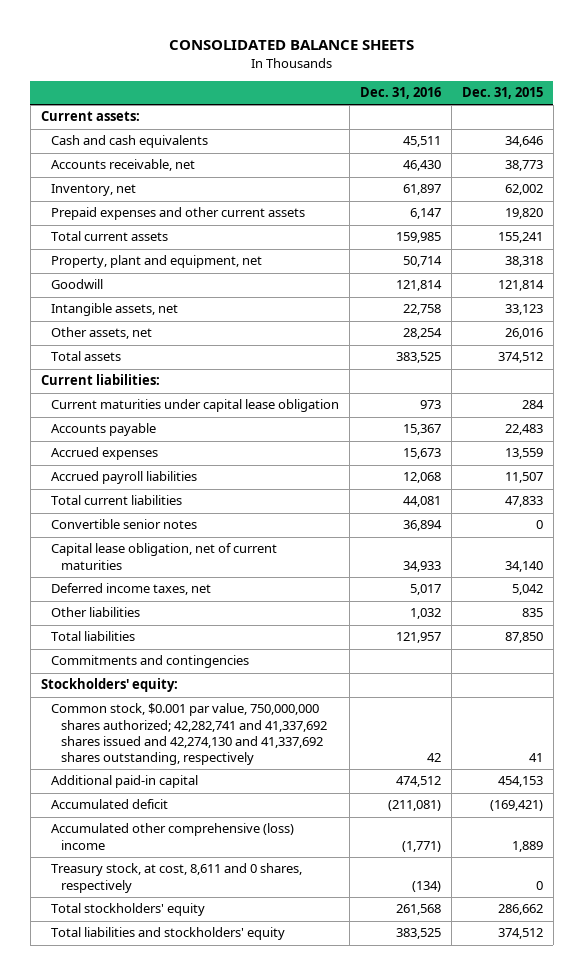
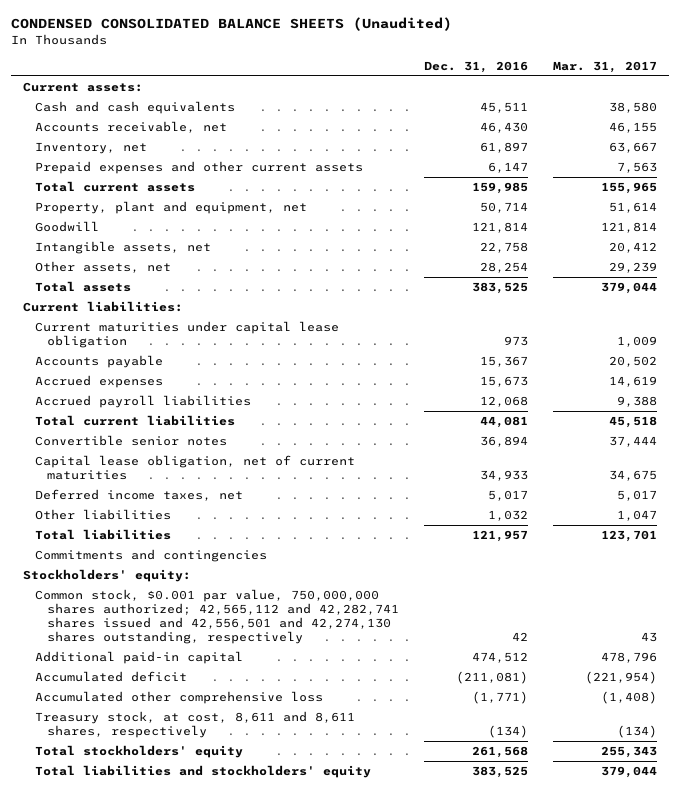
- CONSOLIDATED BALANCE SHEETS
+ CONDENSED CONSOLIDATED BALANCE SHEETS (Unaudited)
- | Dec. 31, 2016 | Dec. 31, 2015
+ | Dec. 31, 2016 | Mar. 31, 2017
- Common stock, $0.001 par value, 750,000,000 shares authorized; 42,282,741 and 41,337,692 shares issued and 42,274,130 and 41,337,692 shares outstanding, respectively | 42 | 41
+ Common stock, $0.001 par value, 750,000,000 shares authorized; 42,565,112 and 42,282,741 shares issued and 42,556,501 and 42,274,130 shares outstanding, respectively | 42 | 43
- Accumulated other comprehensive (loss) income | (1,771) | 1,889
- Treasury stock, at cost, 8,611 and 0 shares, respectively | (134) | 0
+ Accumulated other comprehensive loss | (1,771) | (1,408)
+ Treasury stock, at cost, 8,611 and 8,611 shares, respectively | (134) | (134)

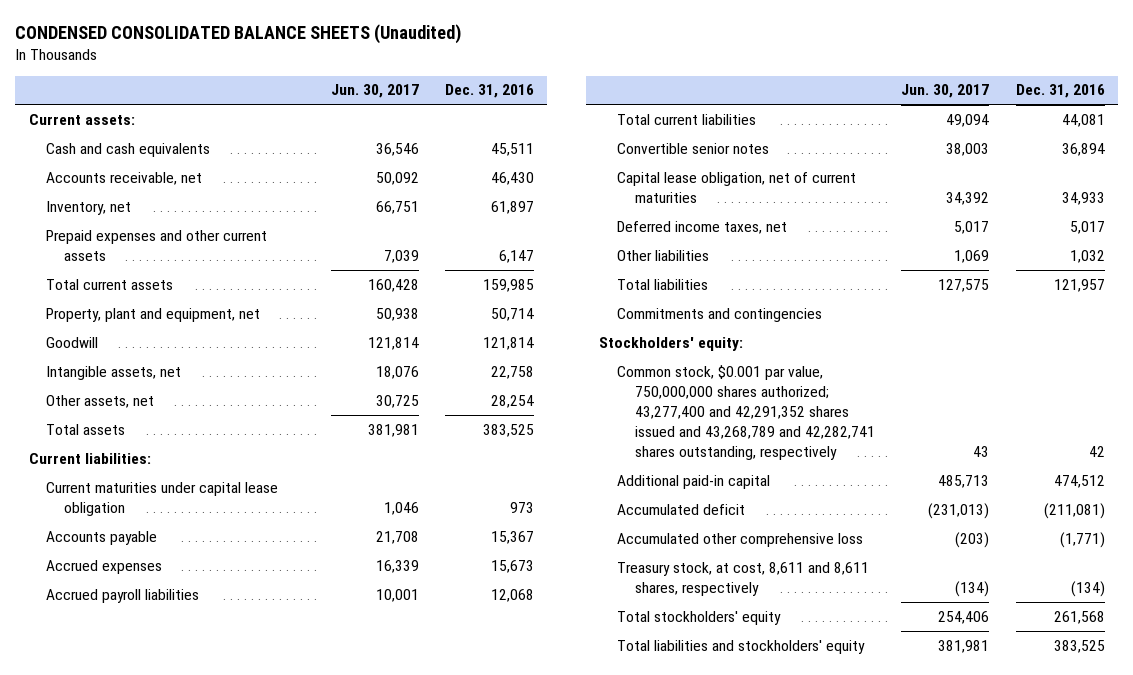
- | Dec. 31, 2016 | Mar. 31, 2017
+ | Jun. 30, 2017 | Dec. 31, 2016
- Common stock, $0.001 par value, 750,000,000 shares authorized; 42,565,112 and 42,282,741 shares issued and 42,556,501 and 42,274,130 shares outstanding, respectively | 42 | 43
+ Common stock, $0.001 par value, 750,000,000 shares authorized; 43,277,400 and 42,291,352 shares issued and 43,268,789 and 42,282,741 shares outstanding, respectively | 43 | 42

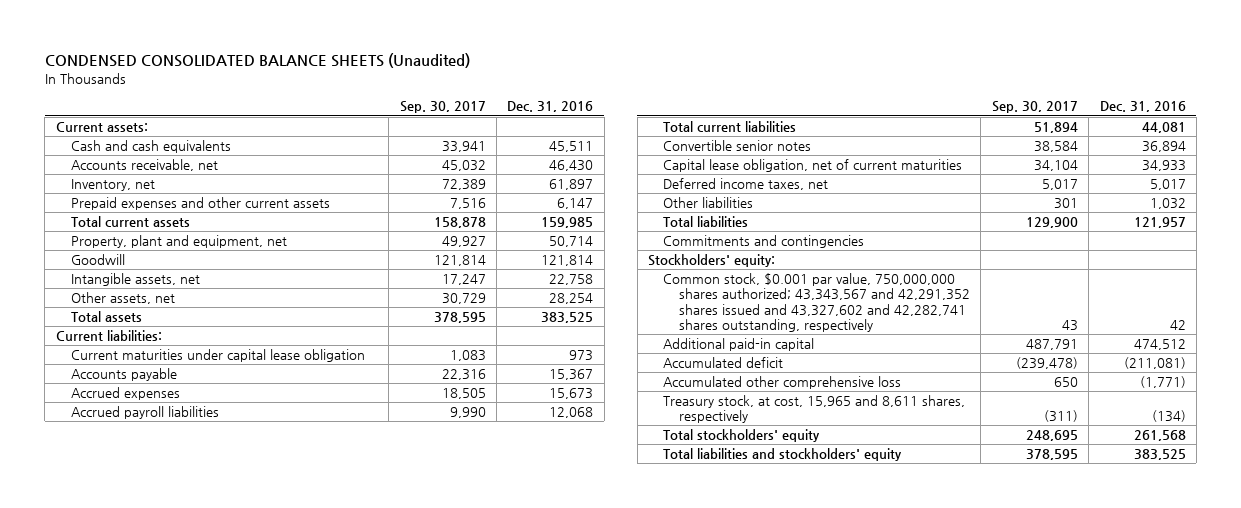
- | Jun. 30, 2017 | Dec. 31, 2016
+ | Sep. 30, 2017 | Dec. 31, 2016
- Common stock, $0.001 par value, 750,000,000 shares authorized; 43,277,400 and 42,291,352 shares issued and 43,268,789 and 42,282,741 shares outstanding, respectively | 43 | 42
+ Common stock, $0.001 par value, 750,000,000 shares authorized; 43,343,567 and 42,291,352 shares issued and 43,327,602 and 42,282,741 shares outstanding, respectively | 43 | 42
- Treasury stock, at cost, 8,611 and 8,611 shares, respectively | (134) | (134)
+ Treasury stock, at cost, 15,965 and 8,611 shares, respectively | (311) | (134)

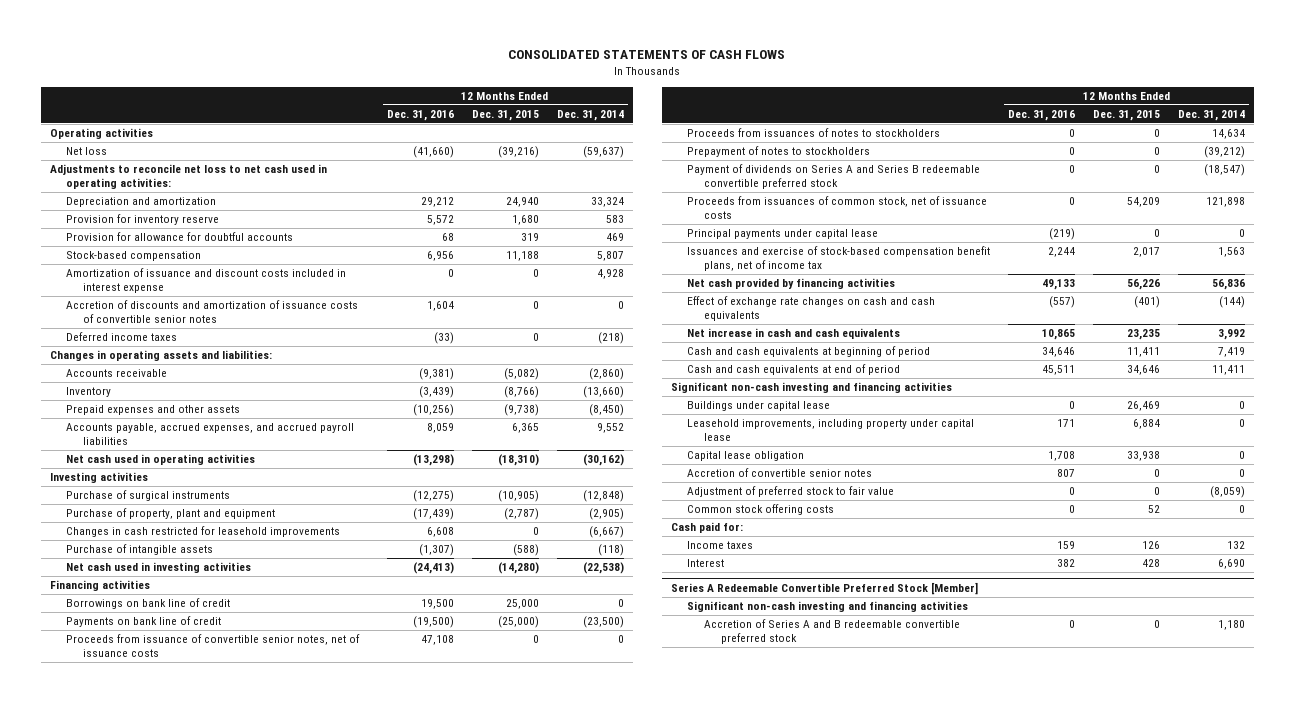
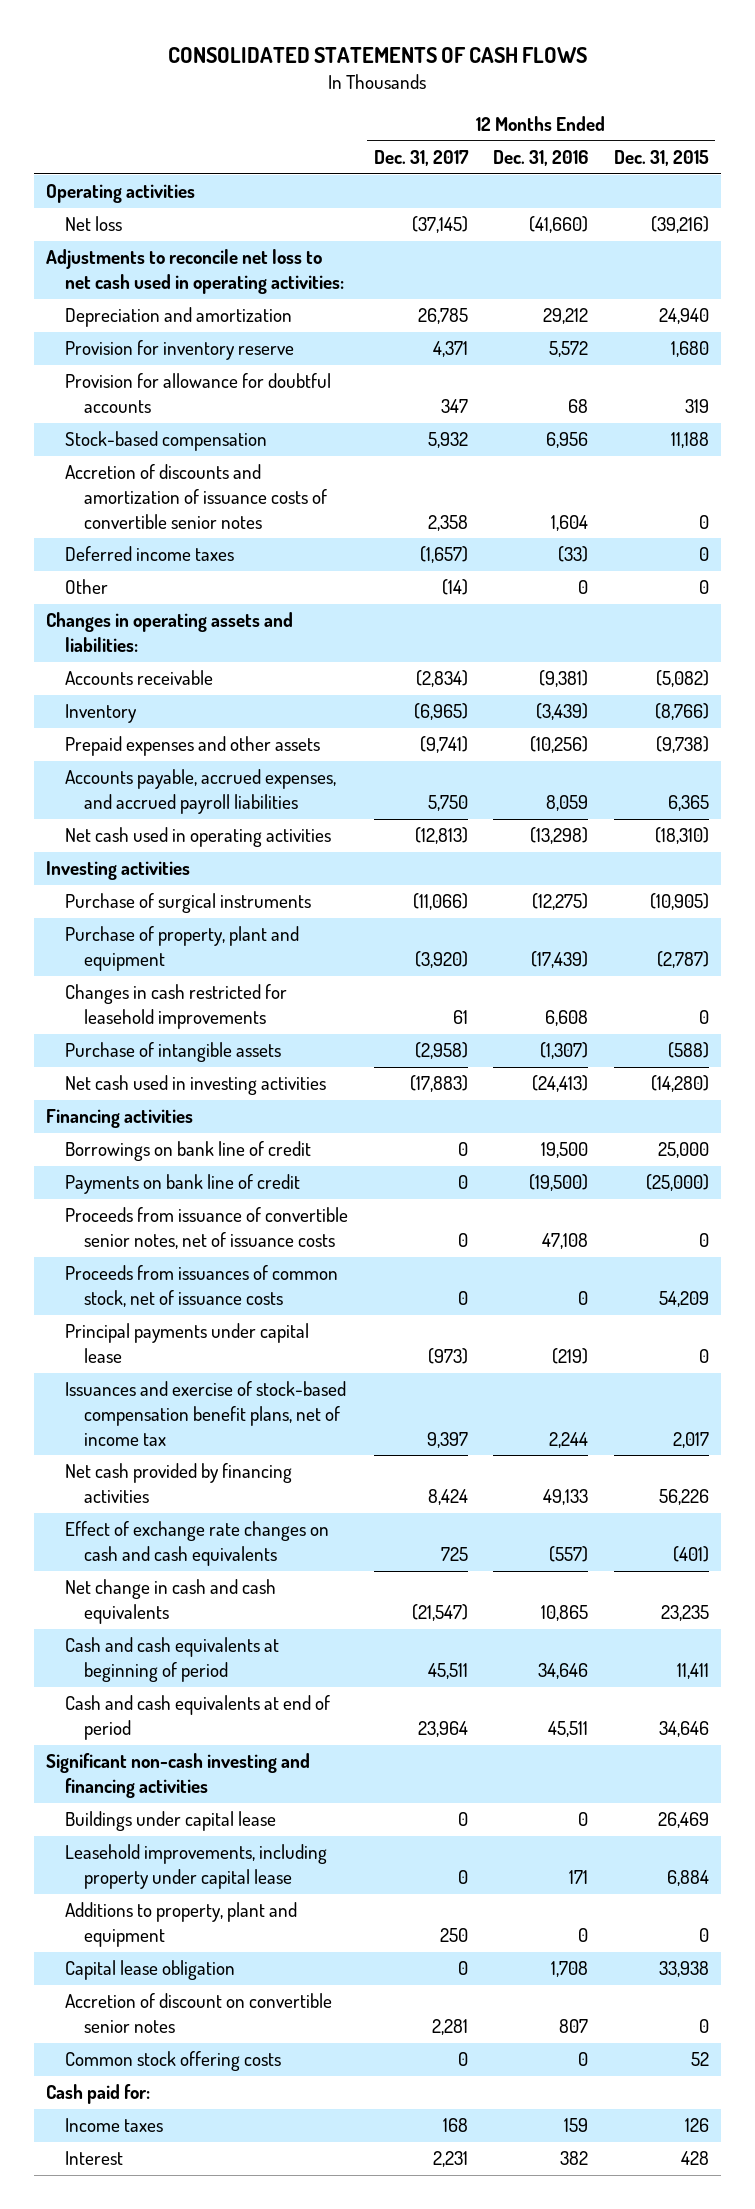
- | 12 Months Ended Dec. 31, 2016 | 12 Months Ended Dec. 31, 2015 | 12 Months Ended Dec. 31, 2014
+ | 12 Months Ended Dec. 31, 2017 | 12 Months Ended Dec. 31, 2016 | 12 Months Ended Dec. 31, 2015
- Amortization of issuance and discount costs included in interest expense | 0 | 0 | 4,928
+ Other | (14) | 0 | 0
- Proceeds from issuances of notes to stockholders | 0 | 0 | 14,634
- Prepayment of notes to stockholders | 0 | 0 | (39,212)
- Payment of dividends on Series A and Series B redeemable convertible preferred stock | 0 | 0 | (18,547)
- Net increase in cash and cash equivalents | 10,865 | 23,235 | 3,992
+ Net change in cash and cash equivalents | (21,547) | 10,865 | 23,235
+ Additions to property, plant and equipment | 250 | 0 | 0
- Accretion of convertible senior notes | 807 | 0 | 0
- Adjustment of preferred stock to fair value | 0 | 0 | (8,059)
+ Accretion of discount on convertible senior notes | 2,281 | 807 | 0
- Series A Redeemable Convertible Preferred Stock [Member]
- Significant non-cash investing and financing activities
- Accretion of Series A and B redeemable convertible preferred stock | 0 | 0 | 1,180

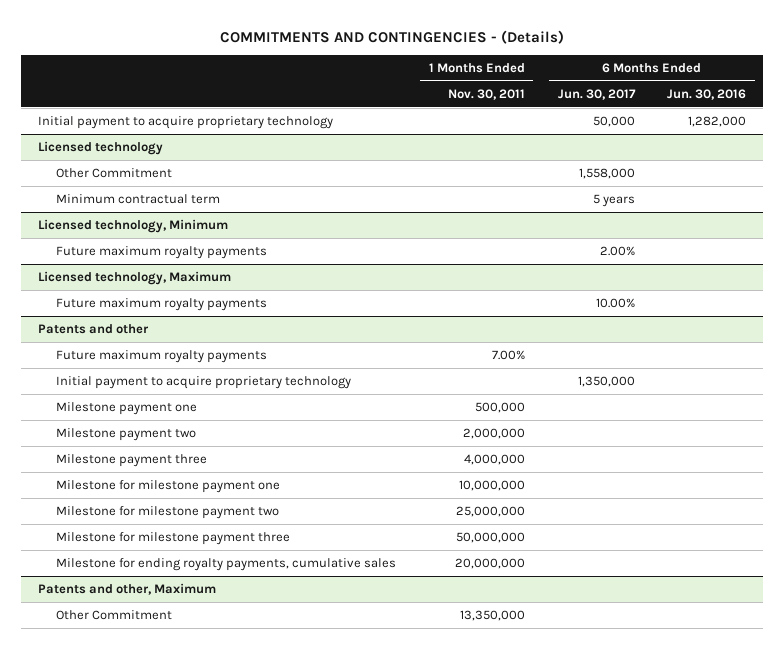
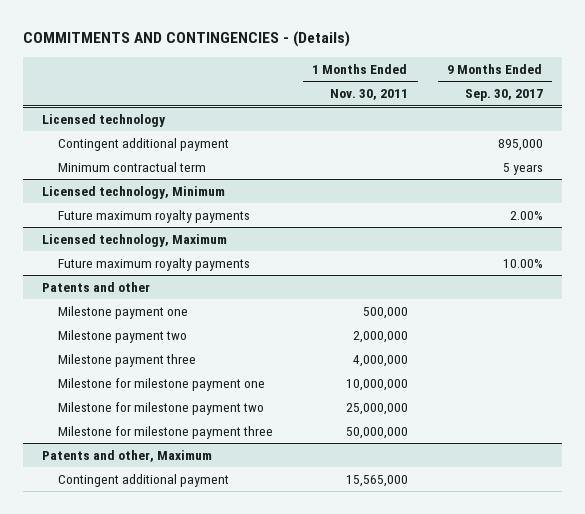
- | 1 Months Ended Nov. 30, 2011 | 6 Months Ended Jun. 30, 2017 | 6 Months Ended Jun. 30, 2016
+ | 1 Months Ended Nov. 30, 2011 | 9 Months Ended Sep. 30, 2017
- Initial payment to acquire proprietary technology | | 50,000 | 1,282,000
@ Licensed technology
- Other Commitment | | 1,558,000 |
+ Contingent additional payment | | 895,000
@ Patents and other
- Future maximum royalty payments | 7.00% | |
- Initial payment to acquire proprietary technology | | 1,350,000 |
- Milestone for ending royalty payments, cumulative sales | 20,000,000 | |
@ Patents and other, Maximum
- Other Commitment | 13,350,000 | |
+ Contingent additional payment | 15,565,000 |

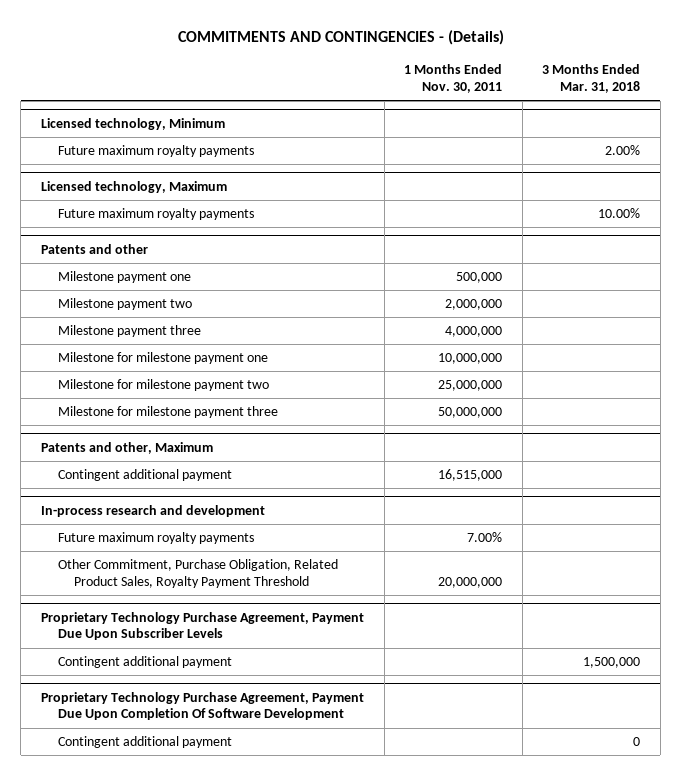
- | 1 Months Ended Nov. 30, 2011 | 9 Months Ended Sep. 30, 2017
+ | 1 Months Ended Nov. 30, 2011 | 3 Months Ended Mar. 31, 2018
- Licensed technology
- Contingent additional payment | | 895,000
- Minimum contractual term | | 5 years
@ Patents and other, Maximum
- Contingent additional payment | 15,565,000 |
+ Contingent additional payment | 16,515,000 |
+ In-process research and development
+ Future maximum royalty payments | 7.00% |
+ Other Commitment, Purchase Obligation, Related Product Sales, Royalty Payment Threshold | 20,000,000 |
+ Proprietary Technology Purchase Agreement, Payment Due Upon Subscriber Levels
+ Contingent additional payment | | 1,500,000
+ Proprietary Technology Purchase Agreement, Payment Due Upon Completion Of Software Development
+ Contingent additional payment | | 0

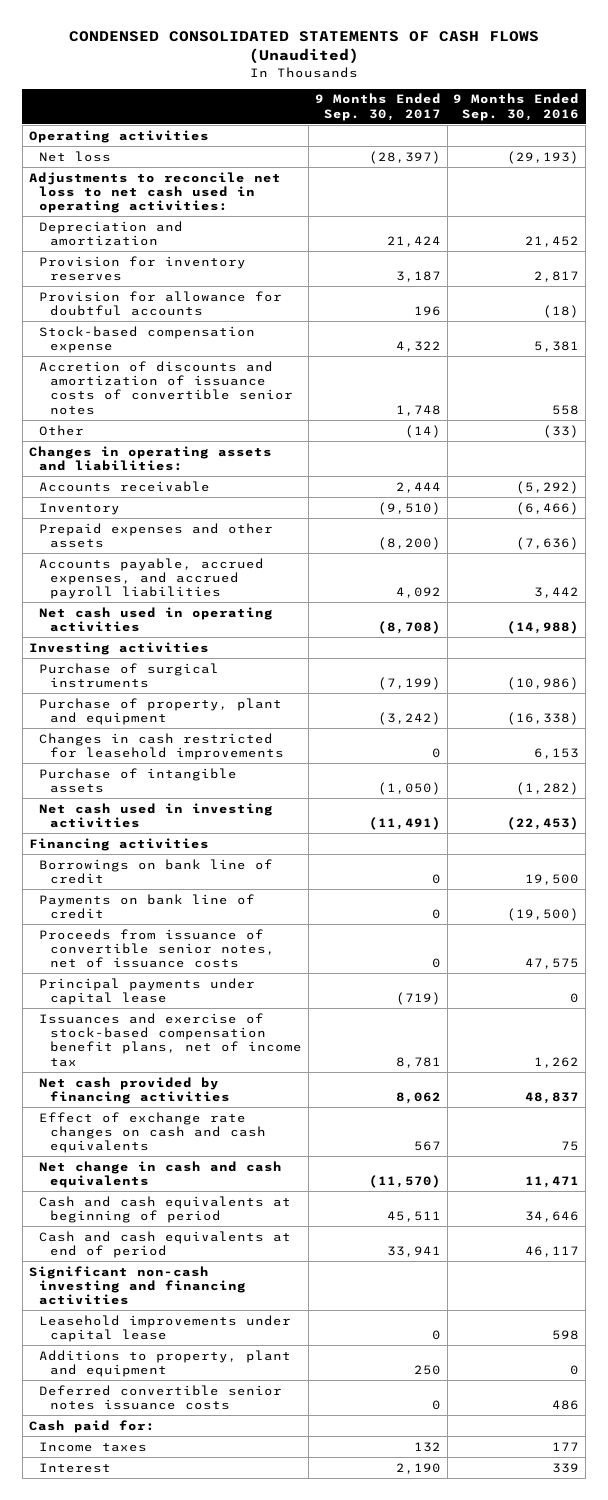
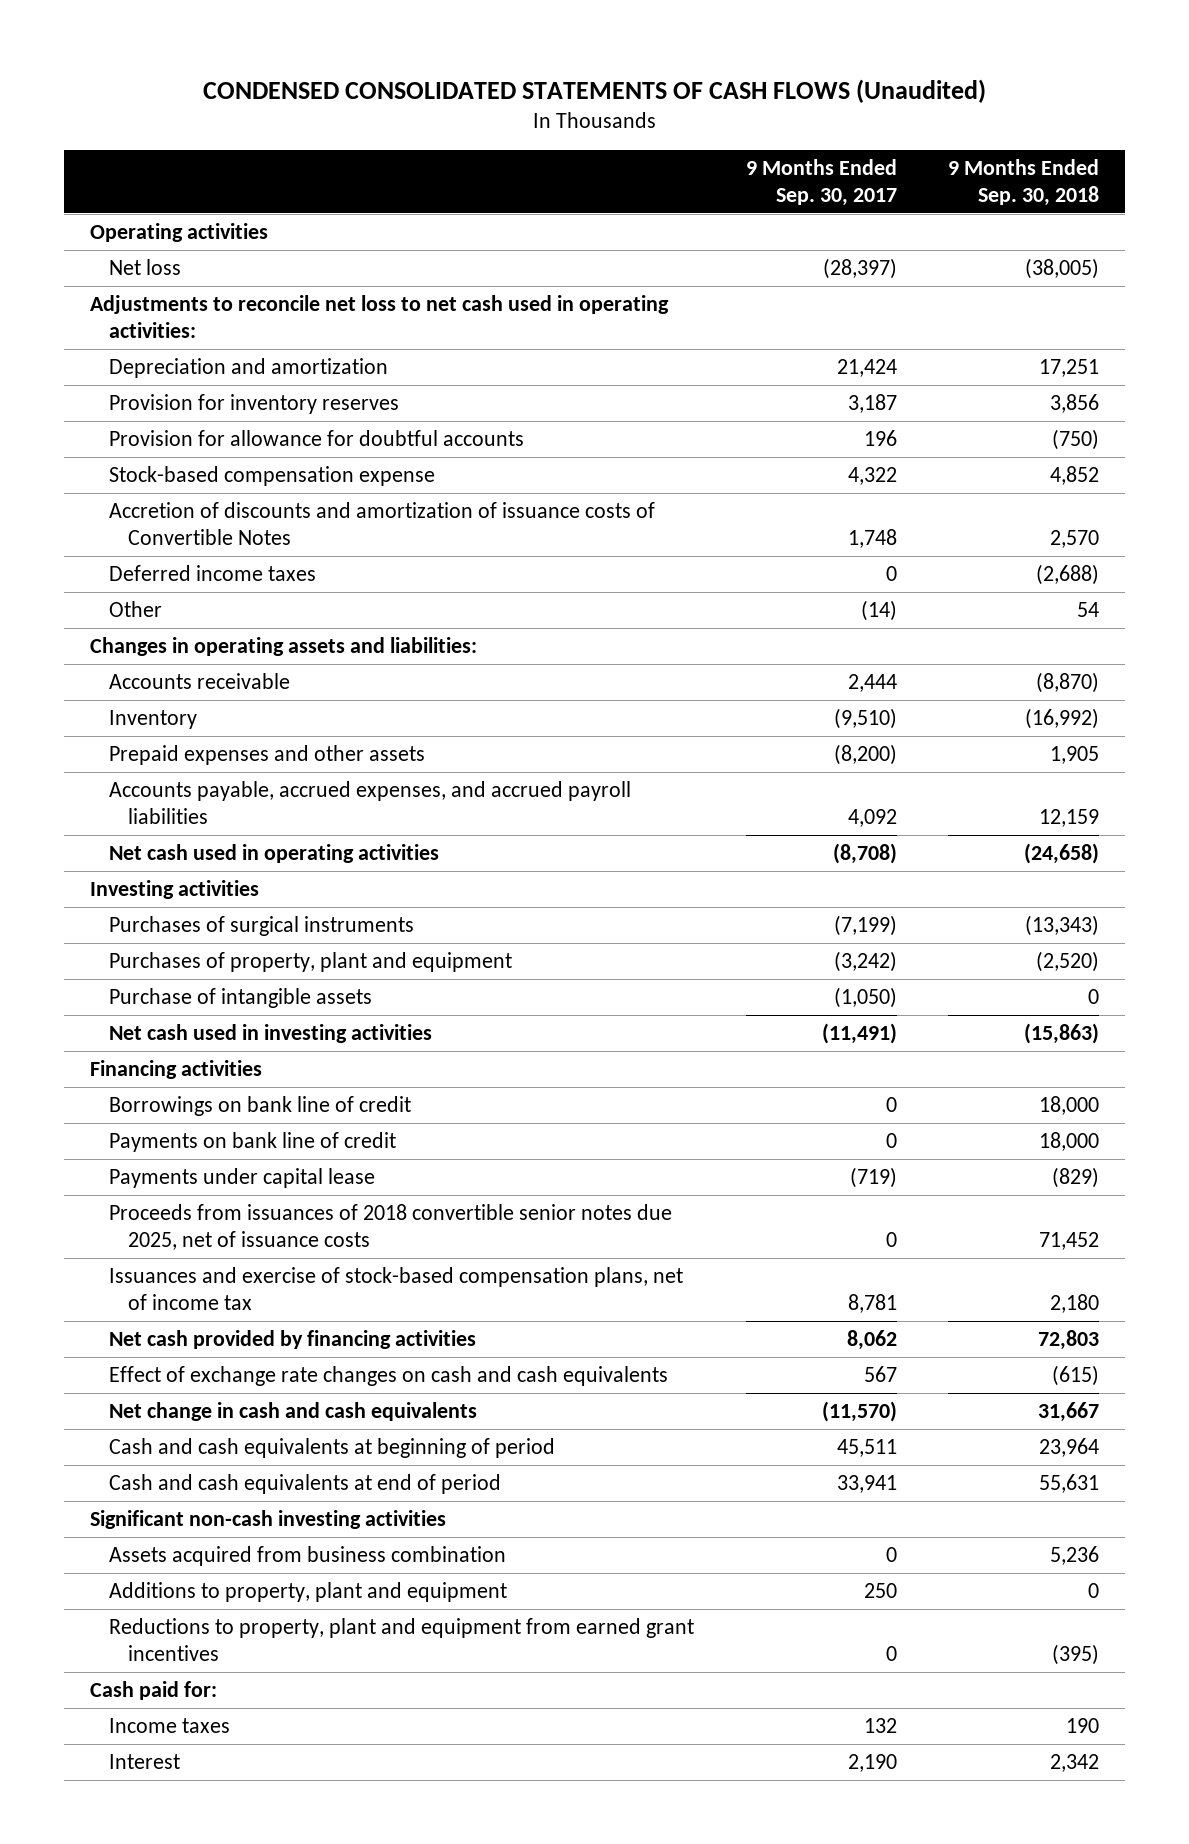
- | 9 Months Ended Sep. 30, 2017 | 9 Months Ended Sep. 30, 2016
+ | 9 Months Ended Sep. 30, 2017 | 9 Months Ended Sep. 30, 2018
- Accretion of discounts and amortization of issuance costs of convertible senior notes | 1,748 | 558
+ Accretion of discounts and amortization of issuance costs of Convertible Notes | 1,748 | 2,570
+ Deferred income taxes | 0 | (2,688)
- Purchase of surgical instruments | (7,199) | (10,986)
- Purchase of property, plant and equipment | (3,242) | (16,338)
- Changes in cash restricted for leasehold improvements | 0 | 6,153
+ Purchases of surgical instruments | (7,199) | (13,343)
+ Purchases of property, plant and equipment | (3,242) | (2,520)
- Proceeds from issuance of convertible senior notes, net of issuance costs | 0 | 47,575
- Principal payments under capital lease | (719) | 0
- Issuances and exercise of stock-based compensation benefit plans, net of income tax | 8,781 | 1,262
+ Payments under capital lease | (719) | (829)
+ Proceeds from issuances of 2018 convertible senior notes due 2025, net of issuance costs | 0 | 71,452
+ Issuances and exercise of stock-based compensation plans, net of income tax | 8,781 | 2,180
- Significant non-cash investing and financing activities
- Leasehold improvements under capital lease | 0 | 598
+ Significant non-cash investing activities
+ Assets acquired from business combination | 0 | 5,236
- Deferred convertible senior notes issuance costs | 0 | 486
+ Reductions to property, plant and equipment from earned grant incentives | 0 | (395)

